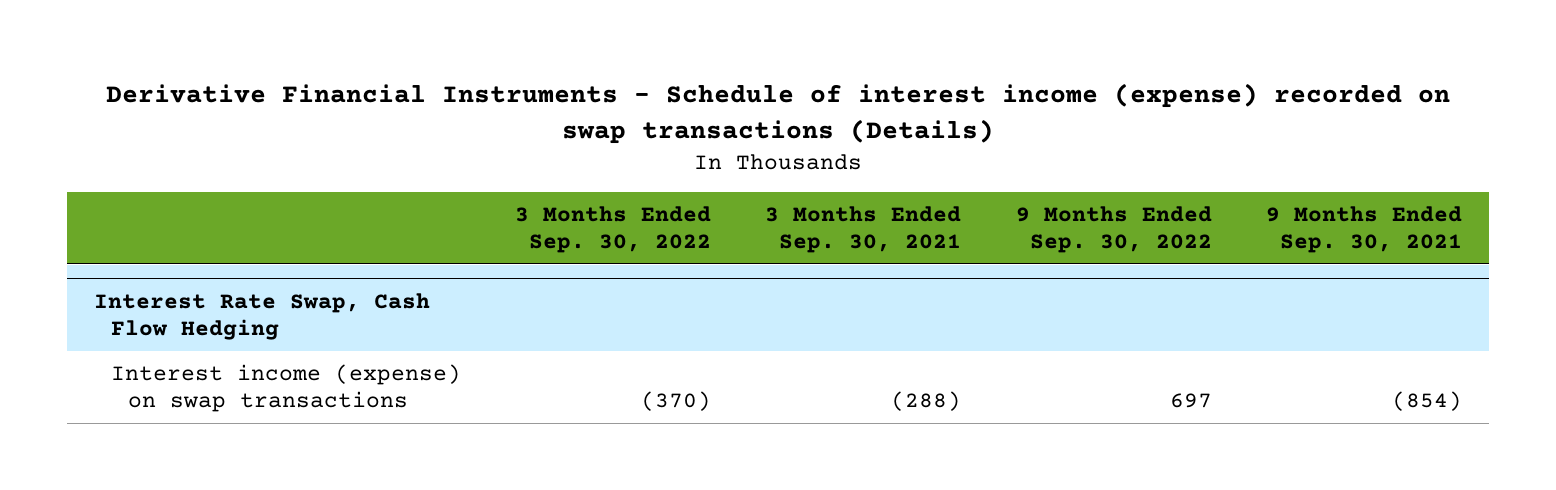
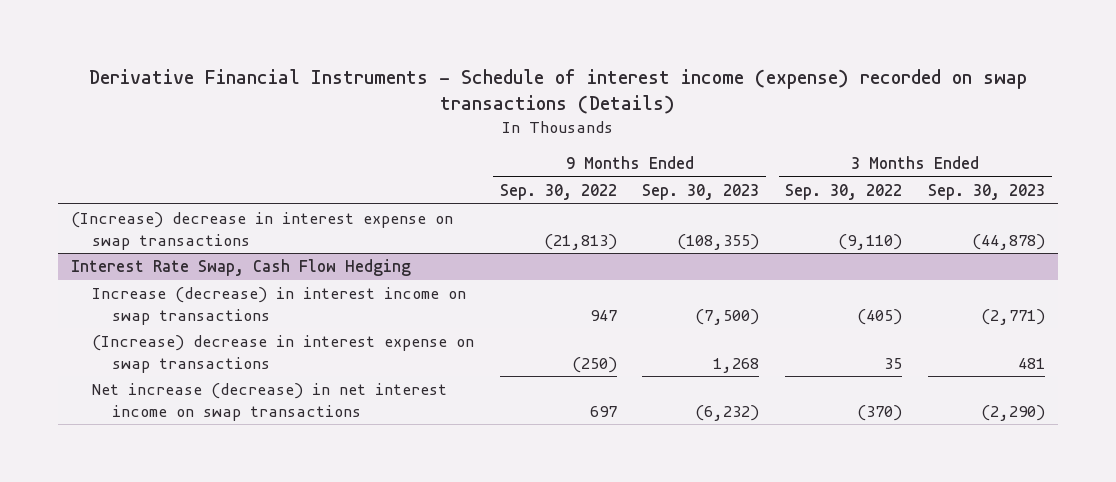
- | 3 Months Ended Sep. 30, 2022 | 3 Months Ended Sep. 30, 2021 | 9 Months Ended Sep. 30, 2022 | 9 Months Ended Sep. 30, 2021
+ | 9 Months Ended Sep. 30, 2022 | 9 Months Ended Sep. 30, 2023 | 3 Months Ended Sep. 30, 2022 | 3 Months Ended Sep. 30, 2023
+ (Increase) decrease in interest expense on swap transactions | (21,813) | (108,355) | (9,110) | (44,878)
@ Interest Rate Swap, Cash Flow Hedging
- Interest income (expense) on swap transactions | (370) | (288) | 697 | (854)
+ Increase (decrease) in interest income on swap transactions | 947 | (7,500) | (405) | (2,771)
+ (Increase) decrease in interest expense on swap transactions | (250) | 1,268 | 35 | 481
+ Net increase (decrease) in net interest income on swap transactions | 697 | (6,232) | (370) | (2,290)

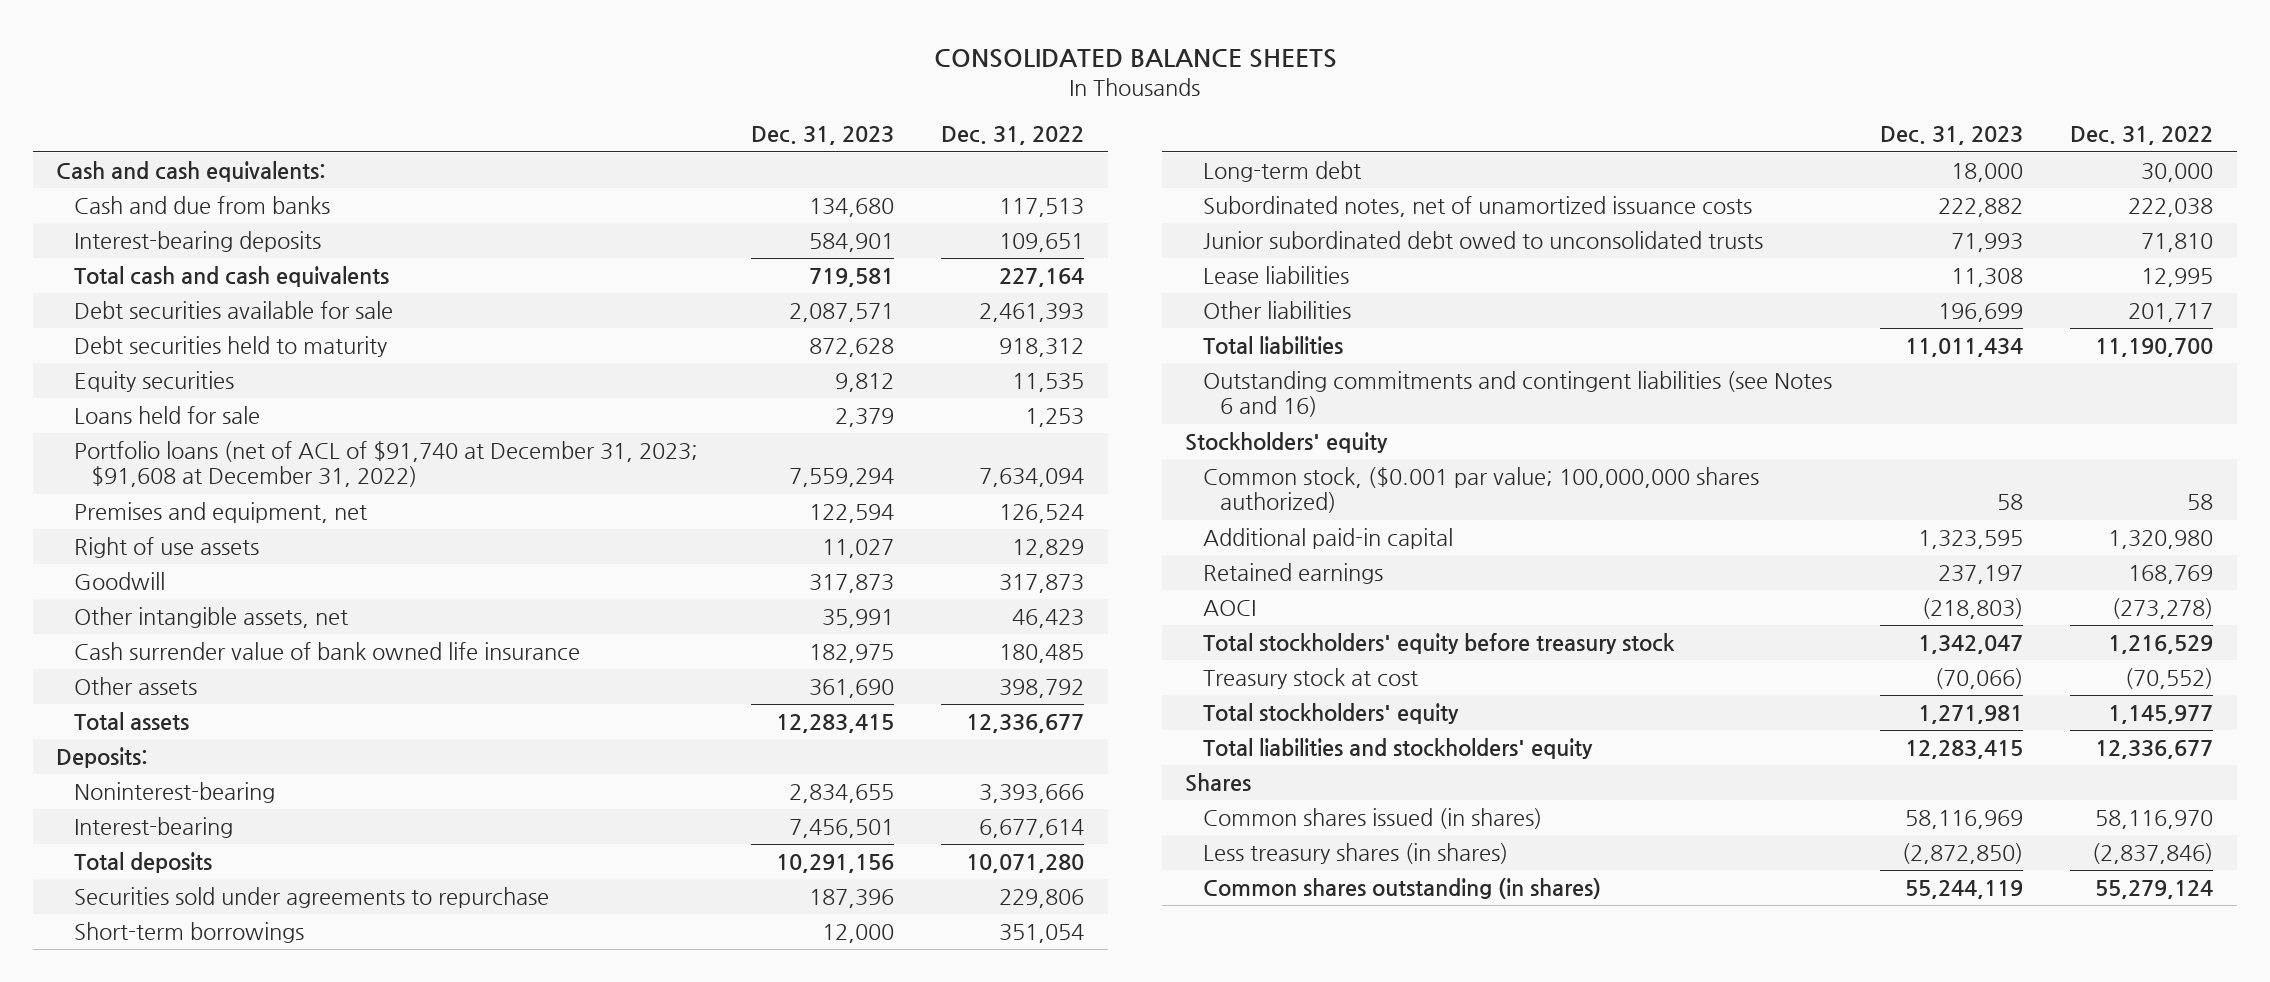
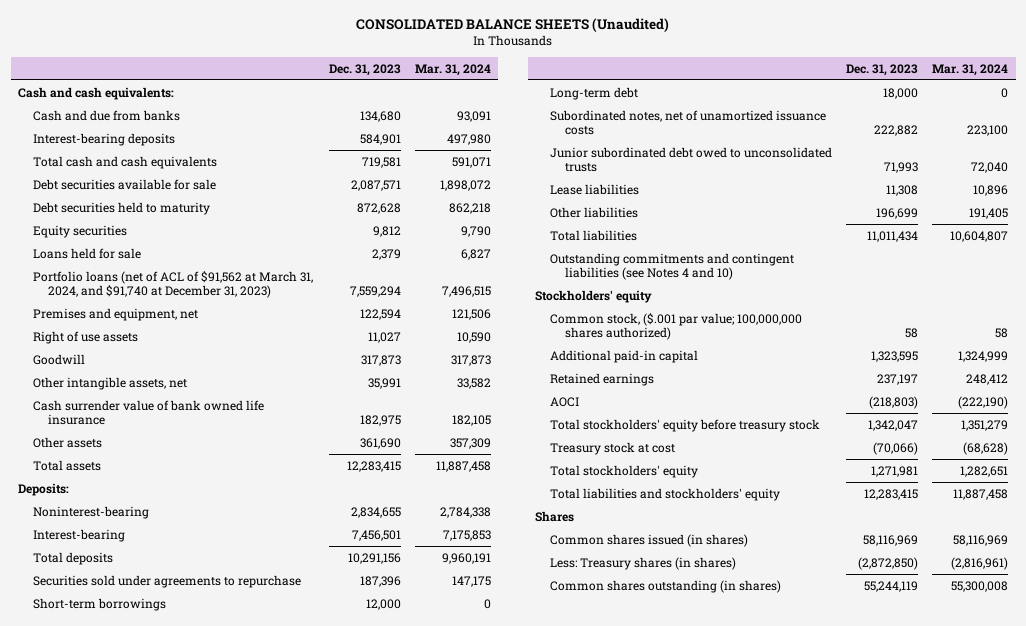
- CONSOLIDATED BALANCE SHEETS
+ CONSOLIDATED BALANCE SHEETS (Unaudited)
- | Dec. 31, 2023 | Dec. 31, 2022
+ | Dec. 31, 2023 | Mar. 31, 2024
- Portfolio loans (net of ACL of $91,740 at December 31, 2023; $91,608 at December 31, 2022) | 7,559,294 | 7,634,094
+ Portfolio loans (net of ACL of $91,562 at March 31, 2024, and $91,740 at December 31, 2023) | 7,559,294 | 7,496,515
- Outstanding commitments and contingent liabilities (see Notes 6 and 16)
+ Outstanding commitments and contingent liabilities (see Notes 4 and 10)
- Common stock, ($0.001 par value; 100,000,000 shares authorized) | 58 | 58
+ Common stock, ($.001 par value; 100,000,000 shares authorized) | 58 | 58
- Less treasury shares (in shares) | (2,872,850) | (2,837,846)
+ Less: Treasury shares (in shares) | (2,872,850) | (2,816,961)

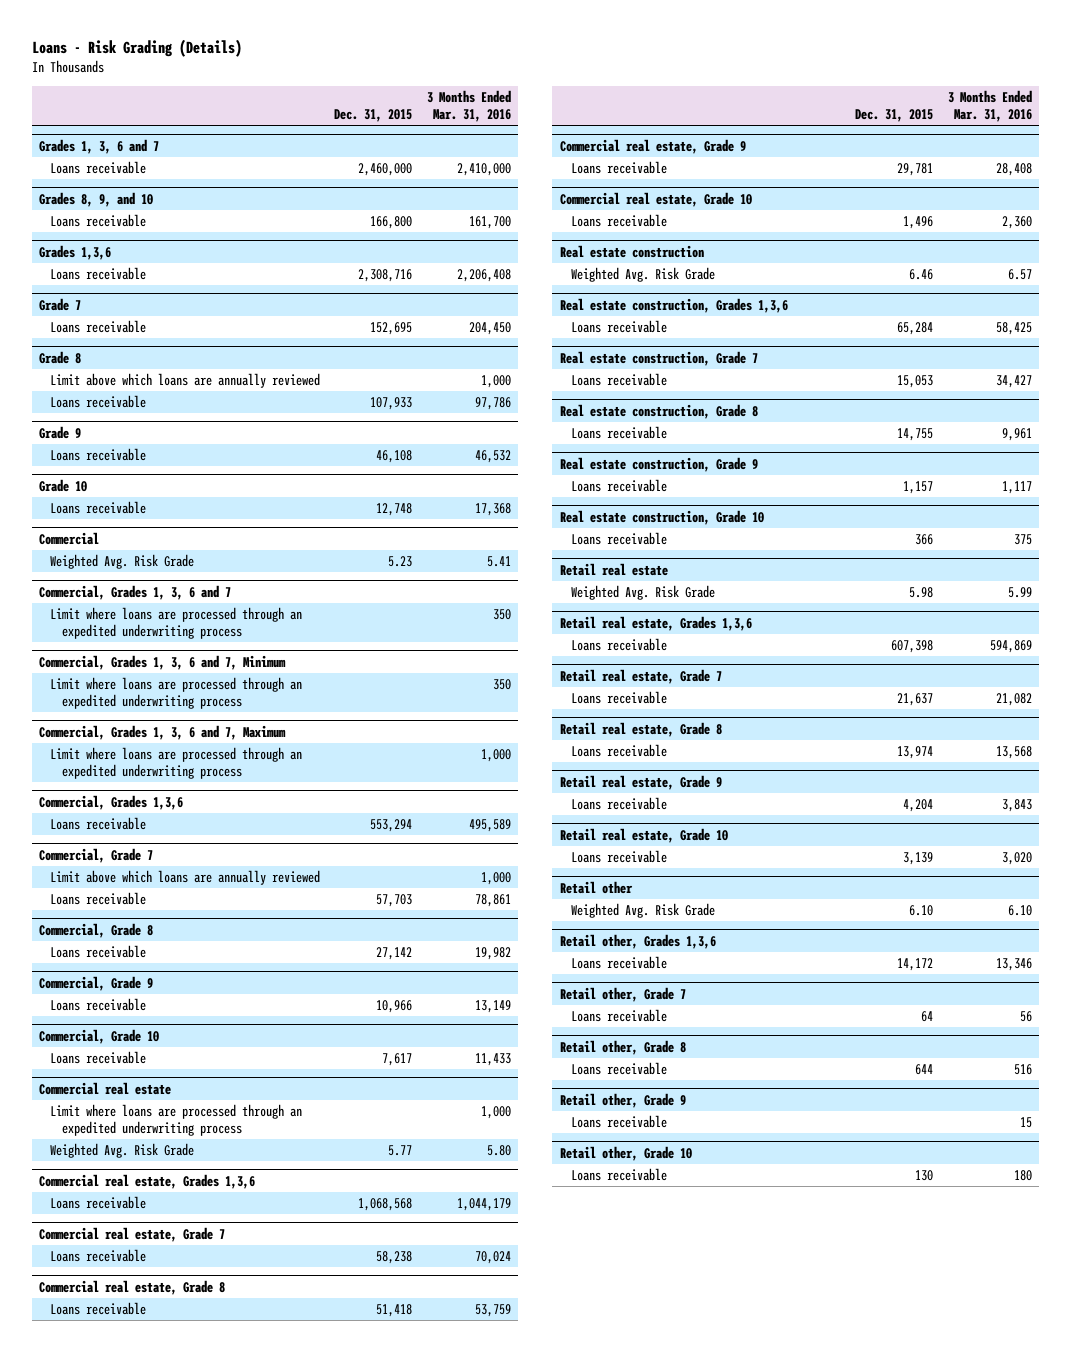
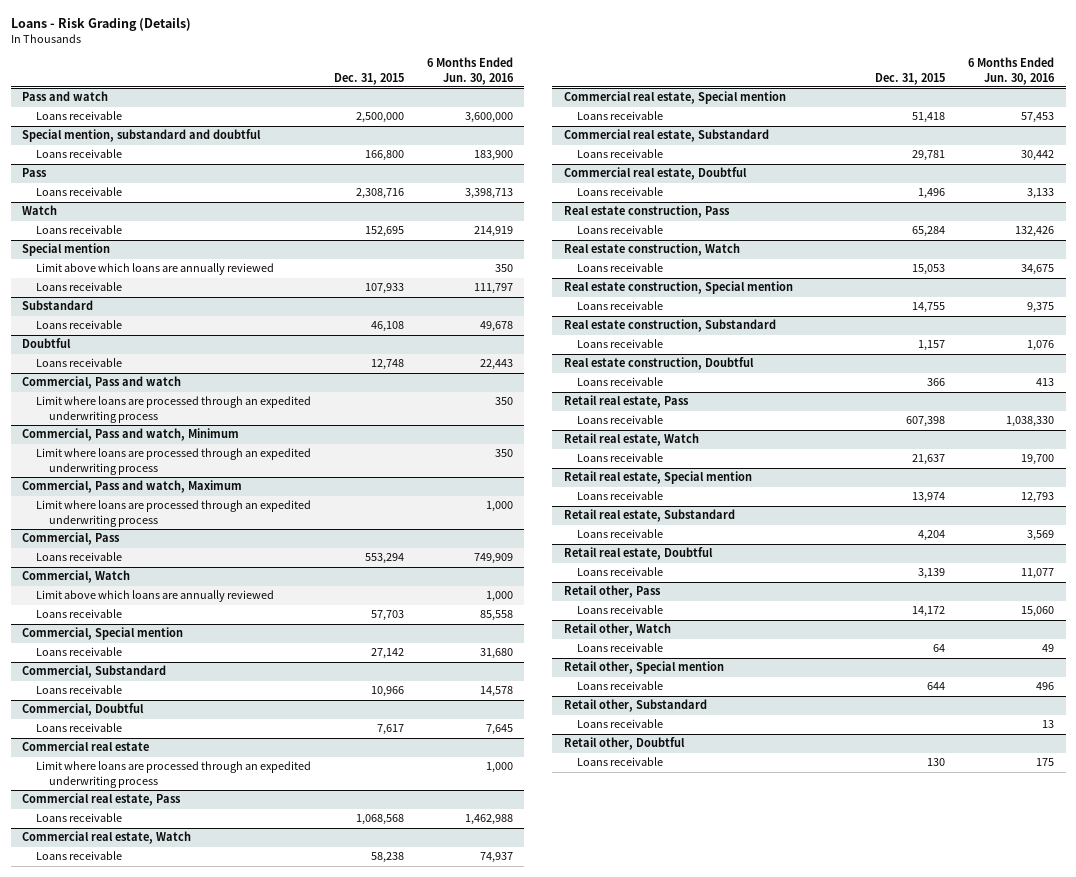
- | Dec. 31, 2015 | 3 Months Ended Mar. 31, 2016
+ | Dec. 31, 2015 | 6 Months Ended Jun. 30, 2016
- Grades 1, 3, 6 and 7
- Loans receivable | 2,460,000 | 2,410,000
- Grades 8, 9, and 10
+ Pass and watch
+ Loans receivable | 2,500,000 | 3,600,000
+ Special mention, substandard and doubtful
- Grades 1,3,6
+ Pass
- Grade 7
+ Watch
- Grade 8
+ Special mention
- Grade 9
+ Substandard
- Grade 10
+ Doubtful
- Commercial
- Weighted Avg. Risk Grade | 5.23 | 5.41
- Commercial, Grades 1, 3, 6 and 7
+ Commercial, Pass and watch
- Commercial, Grades 1, 3, 6 and 7, Minimum
+ Commercial, Pass and watch, Minimum
- Commercial, Grades 1, 3, 6 and 7, Maximum
+ Commercial, Pass and watch, Maximum
- Commercial, Grades 1,3,6
+ Commercial, Pass
- Commercial, Grade 7
+ Commercial, Watch
- Commercial, Grade 8
+ Commercial, Special mention
- Commercial, Grade 9
+ Commercial, Substandard
- Commercial, Grade 10
+ Commercial, Doubtful
@ Commercial real estate
- Weighted Avg. Risk Grade | 5.77 | 5.80
- Commercial real estate, Grades 1,3,6
+ Commercial real estate, Pass
- Commercial real estate, Grade 7
+ Commercial real estate, Watch
- Commercial real estate, Grade 8
+ Commercial real estate, Special mention
- Commercial real estate, Grade 9
+ Commercial real estate, Substandard
- Commercial real estate, Grade 10
+ Commercial real estate, Doubtful
- Real estate construction
- Weighted Avg. Risk Grade | 6.46 | 6.57
- Real estate construction, Grades 1,3,6
+ Real estate construction, Pass
- Real estate construction, Grade 7
+ Real estate construction, Watch
- Real estate construction, Grade 8
+ Real estate construction, Special mention
- Real estate construction, Grade 9
+ Real estate construction, Substandard
- Real estate construction, Grade 10
+ Real estate construction, Doubtful
- Retail real estate
- Weighted Avg. Risk Grade | 5.98 | 5.99
- Retail real estate, Grades 1,3,6
+ Retail real estate, Pass
- Retail real estate, Grade 7
+ Retail real estate, Watch
- Retail real estate, Grade 8
+ Retail real estate, Special mention
- Retail real estate, Grade 9
+ Retail real estate, Substandard
- Retail real estate, Grade 10
+ Retail real estate, Doubtful
- Retail other
- Weighted Avg. Risk Grade | 6.10 | 6.10
- Retail other, Grades 1,3,6
+ Retail other, Pass
- Retail other, Grade 7
+ Retail other, Watch
- Retail other, Grade 8
+ Retail other, Special mention
- Retail other, Grade 9
+ Retail other, Substandard
- Retail other, Grade 10
+ Retail other, Doubtful

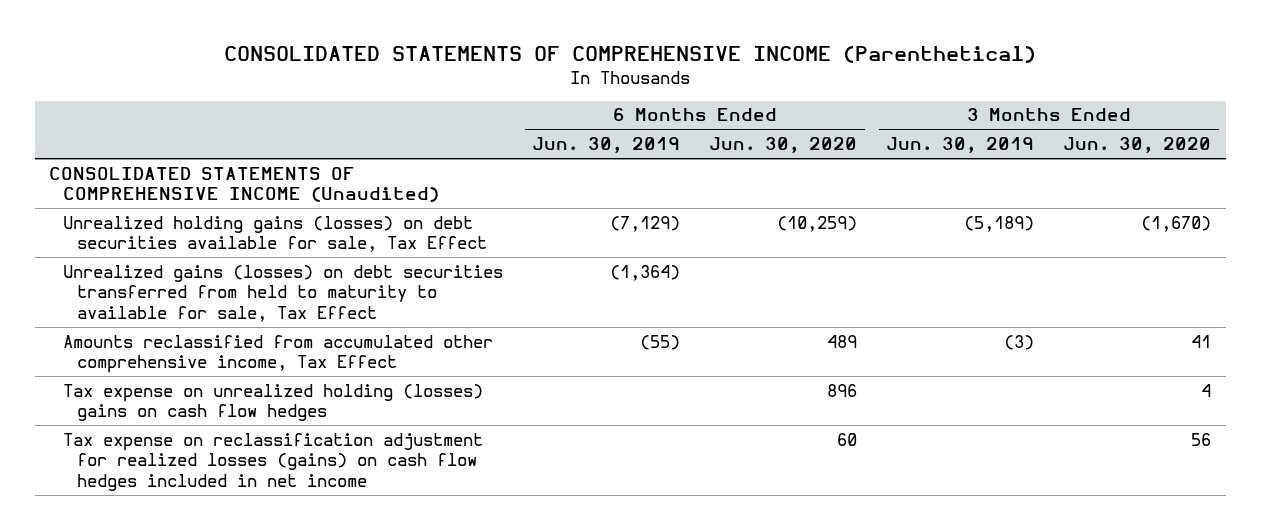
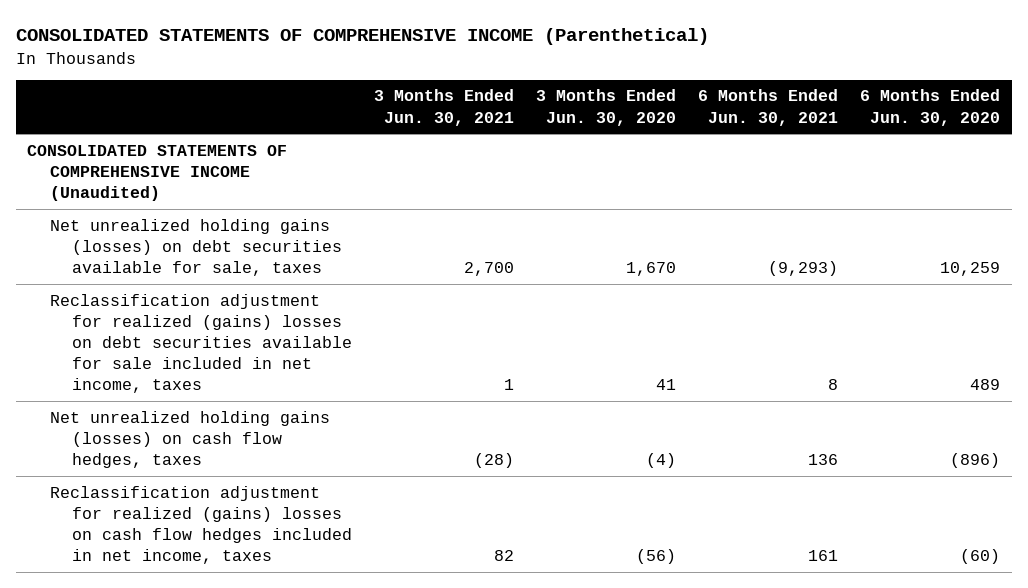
- | 6 Months Ended Jun. 30, 2019 | 6 Months Ended Jun. 30, 2020 | 3 Months Ended Jun. 30, 2019 | 3 Months Ended Jun. 30, 2020
+ | 3 Months Ended Jun. 30, 2021 | 3 Months Ended Jun. 30, 2020 | 6 Months Ended Jun. 30, 2021 | 6 Months Ended Jun. 30, 2020
- Unrealized holding gains (losses) on debt securities available for sale, Tax Effect | (7,129) | (10,259) | (5,189) | (1,670)
- Unrealized gains (losses) on debt securities transferred from held to maturity to available for sale, Tax Effect | (1,364) | | |
- Amounts reclassified from accumulated other comprehensive income, Tax Effect | (55) | 489 | (3) | 41
- Tax expense on unrealized holding (losses) gains on cash flow hedges | | 896 | | 4
- Tax expense on reclassification adjustment for realized losses (gains) on cash flow hedges included in net income | | 60 | | 56
+ Net unrealized holding gains (losses) on debt securities available for sale, taxes | 2,700 | 1,670 | (9,293) | 10,259
+ Reclassification adjustment for realized (gains) losses on debt securities available for sale included in net income, taxes | 1 | 41 | 8 | 489
+ Net unrealized holding gains (losses) on cash flow hedges, taxes | (28) | (4) | 136 | (896)
+ Reclassification adjustment for realized (gains) losses on cash flow hedges included in net income, taxes | 82 | (56) | 161 | (60)

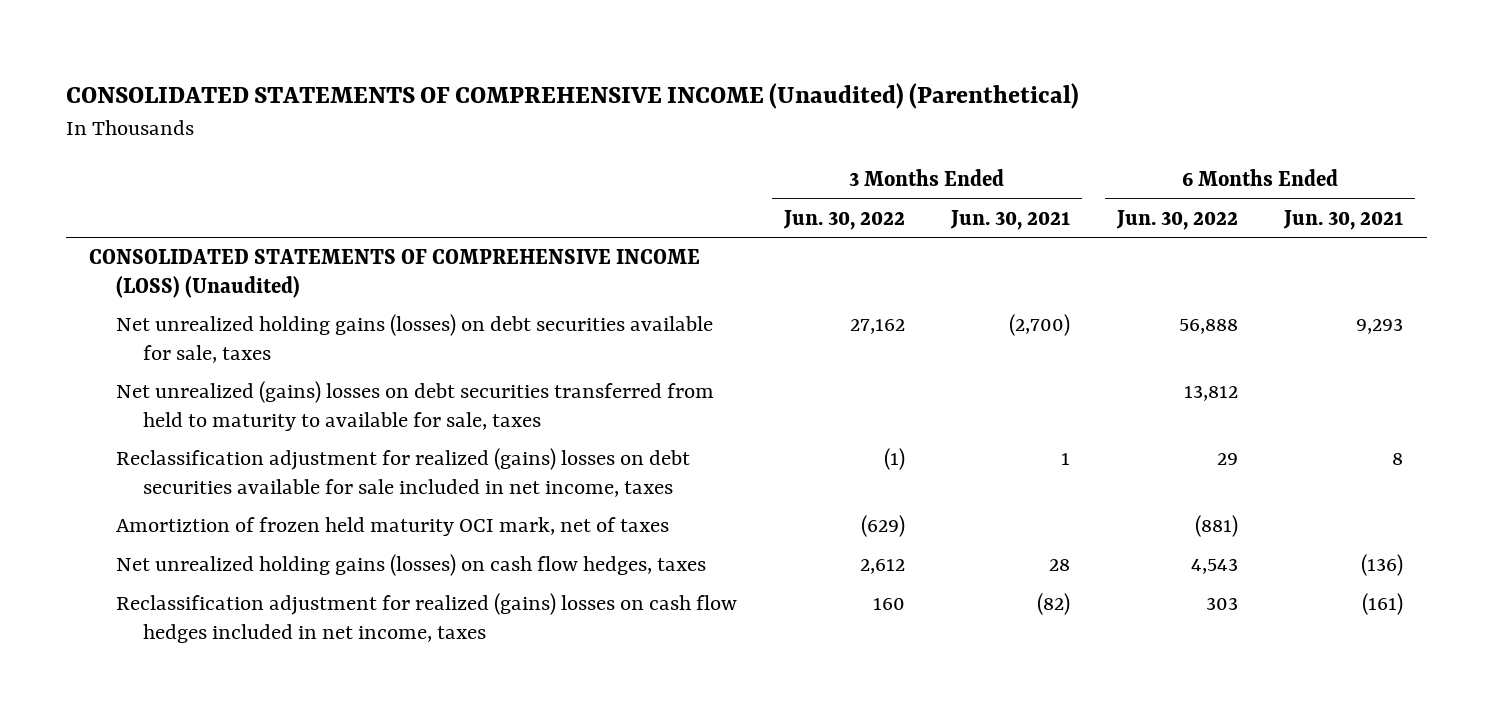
- CONSOLIDATED STATEMENTS OF COMPREHENSIVE INCOME (Parenthetical)
+ CONSOLIDATED STATEMENTS OF COMPREHENSIVE INCOME (Unaudited) (Parenthetical)
- | 3 Months Ended Jun. 30, 2021 | 3 Months Ended Jun. 30, 2020 | 6 Months Ended Jun. 30, 2021 | 6 Months Ended Jun. 30, 2020
+ | 3 Months Ended Jun. 30, 2022 | 3 Months Ended Jun. 30, 2021 | 6 Months Ended Jun. 30, 2022 | 6 Months Ended Jun. 30, 2021
- CONSOLIDATED STATEMENTS OF COMPREHENSIVE INCOME (Unaudited)
- Net unrealized holding gains (losses) on debt securities available for sale, taxes | 2,700 | 1,670 | (9,293) | 10,259
+ CONSOLIDATED STATEMENTS OF COMPREHENSIVE INCOME (LOSS) (Unaudited)
+ Net unrealized holding gains (losses) on debt securities available for sale, taxes | 27,162 | (2,700) | 56,888 | 9,293
+ Net unrealized (gains) losses on debt securities transferred from held to maturity to available for sale, taxes | | | 13,812 |
- Net unrealized holding gains (losses) on cash flow hedges, taxes | (28) | (4) | 136 | (896)
- Reclassification adjustment for realized (gains) losses on cash flow hedges included in net income, taxes | 82 | (56) | 161 | (60)
+ Amortiztion of frozen held maturity OCI mark, net of taxes | (629) | | (881) |
+ Net unrealized holding gains (losses) on cash flow hedges, taxes | 2,612 | 28 | 4,543 | (136)
+ Reclassification adjustment for realized (gains) losses on cash flow hedges included in net income, taxes | 160 | (82) | 303 | (161)

